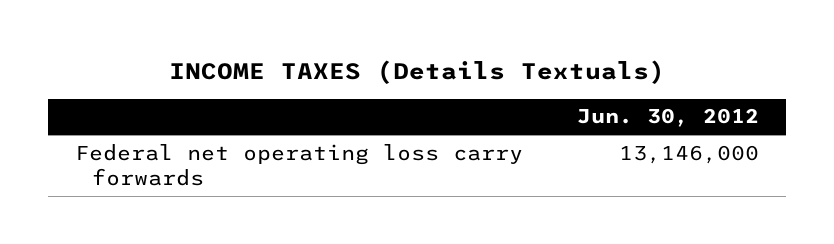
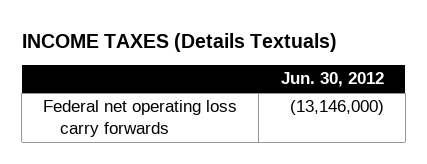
- Federal net operating loss carry forwards | 13,146,000
+ Federal net operating loss carry forwards | (13,146,000)

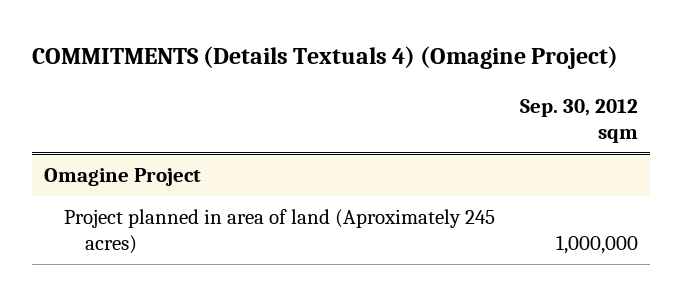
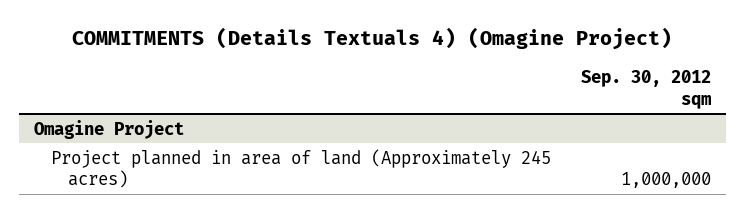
@ Omagine Project
- Project planned in area of land (Aproximately 245 acres) | 1,000,000
+ Project planned in area of land (Approximately 245 acres) | 1,000,000

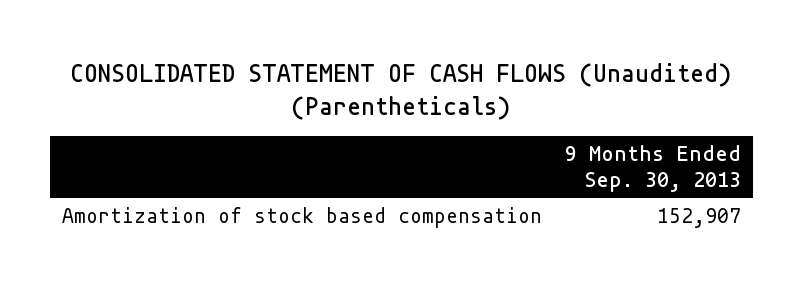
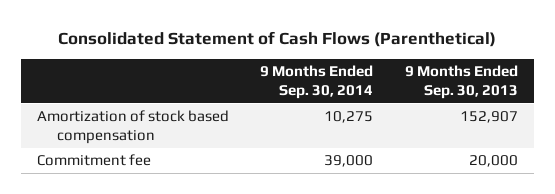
- CONSOLIDATED STATEMENT OF CASH FLOWS (Unaudited) (Parentheticals)
+ Consolidated Statement of Cash Flows (Parenthetical)
- | 9 Months Ended Sep. 30, 2013
+ | 9 Months Ended Sep. 30, 2014 | 9 Months Ended Sep. 30, 2013
+ Commitment fee | 39,000 | 20,000

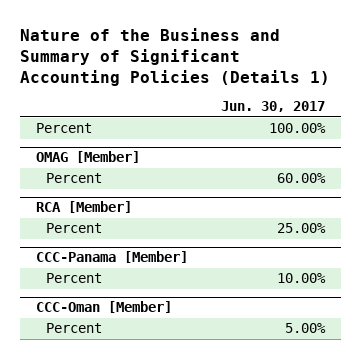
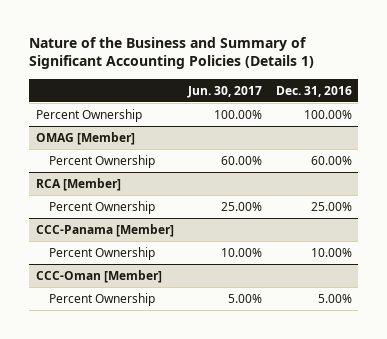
- | Jun. 30, 2017
+ | Jun. 30, 2017 | Dec. 31, 2016
- Percent | 100.00%
+ Percent Ownership | 100.00% | 100.00%
@ OMAG [Member]
- Percent | 60.00%
+ Percent Ownership | 60.00% | 60.00%
@ RCA [Member]
- Percent | 25.00%
+ Percent Ownership | 25.00% | 25.00%
@ CCC-Panama [Member]
- Percent | 10.00%
+ Percent Ownership | 10.00% | 10.00%
@ CCC-Oman [Member]
- Percent | 5.00%
+ Percent Ownership | 5.00% | 5.00%

